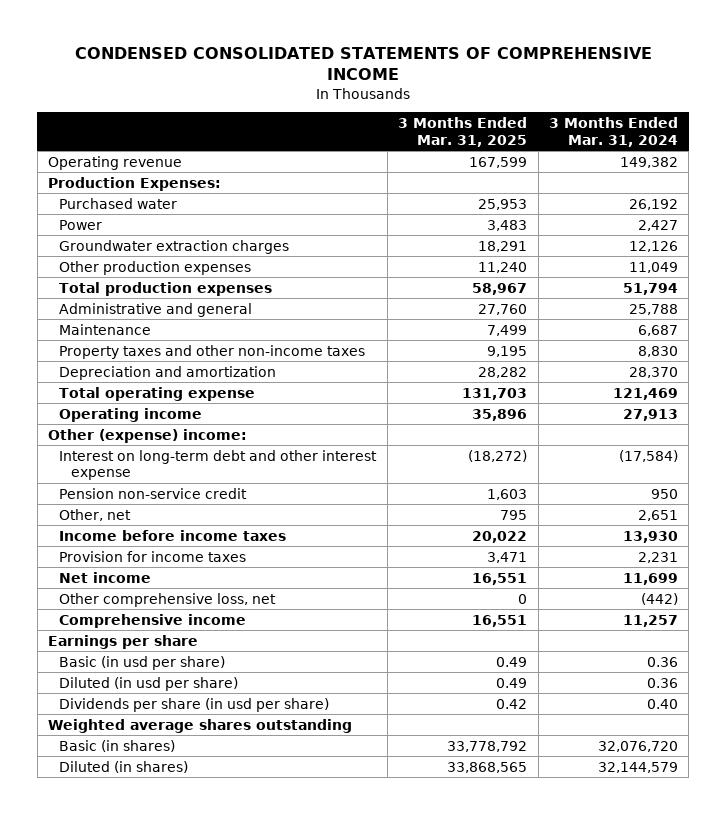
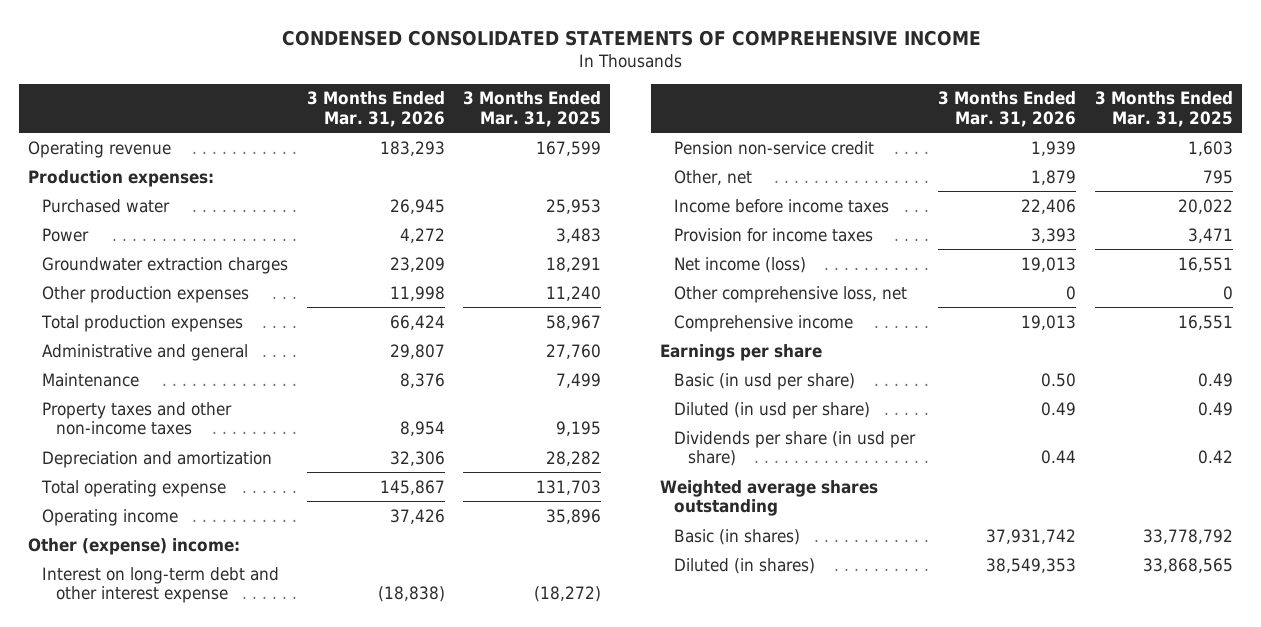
- | 3 Months Ended Mar. 31, 2025 | 3 Months Ended Mar. 31, 2024
+ | 3 Months Ended Mar. 31, 2026 | 3 Months Ended Mar. 31, 2025
- Production Expenses:
+ Production expenses:
- Net income | 16,551 | 11,699
+ Net income (loss) | 19,013 | 16,551

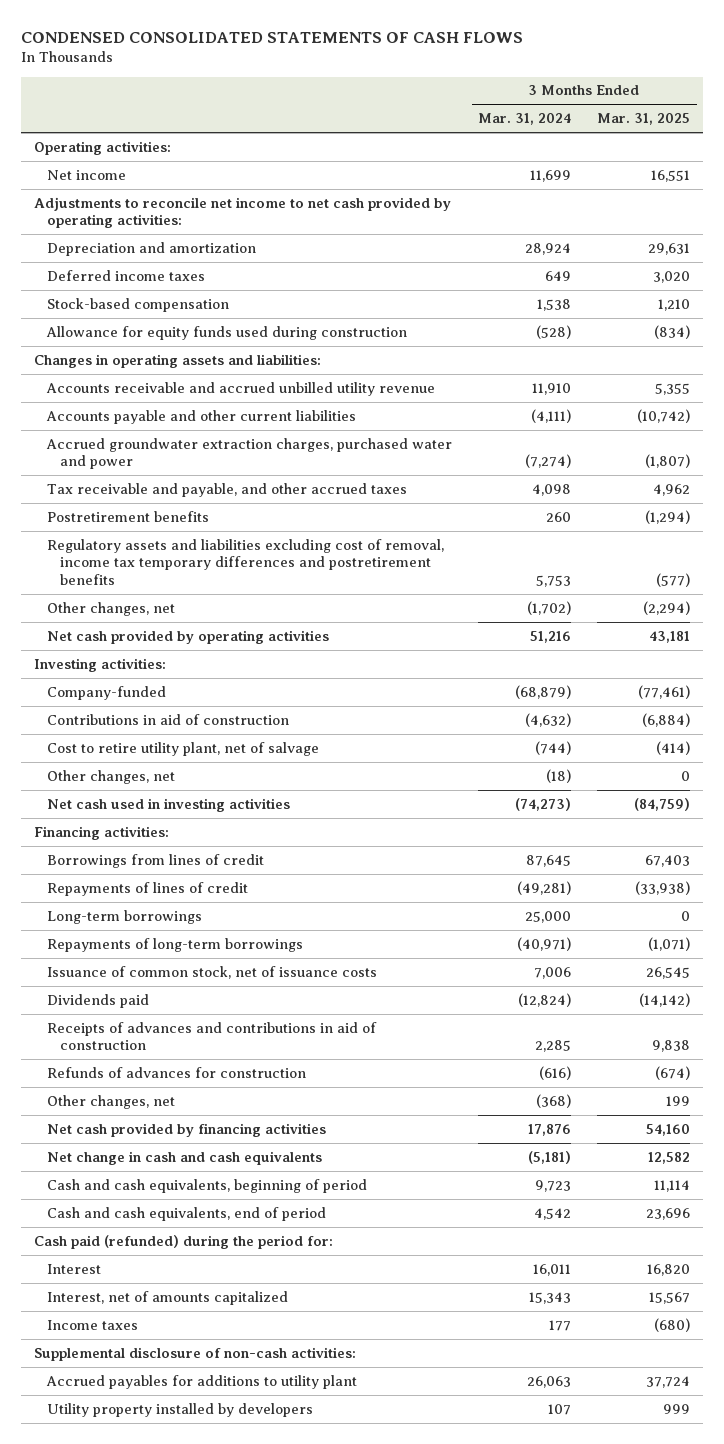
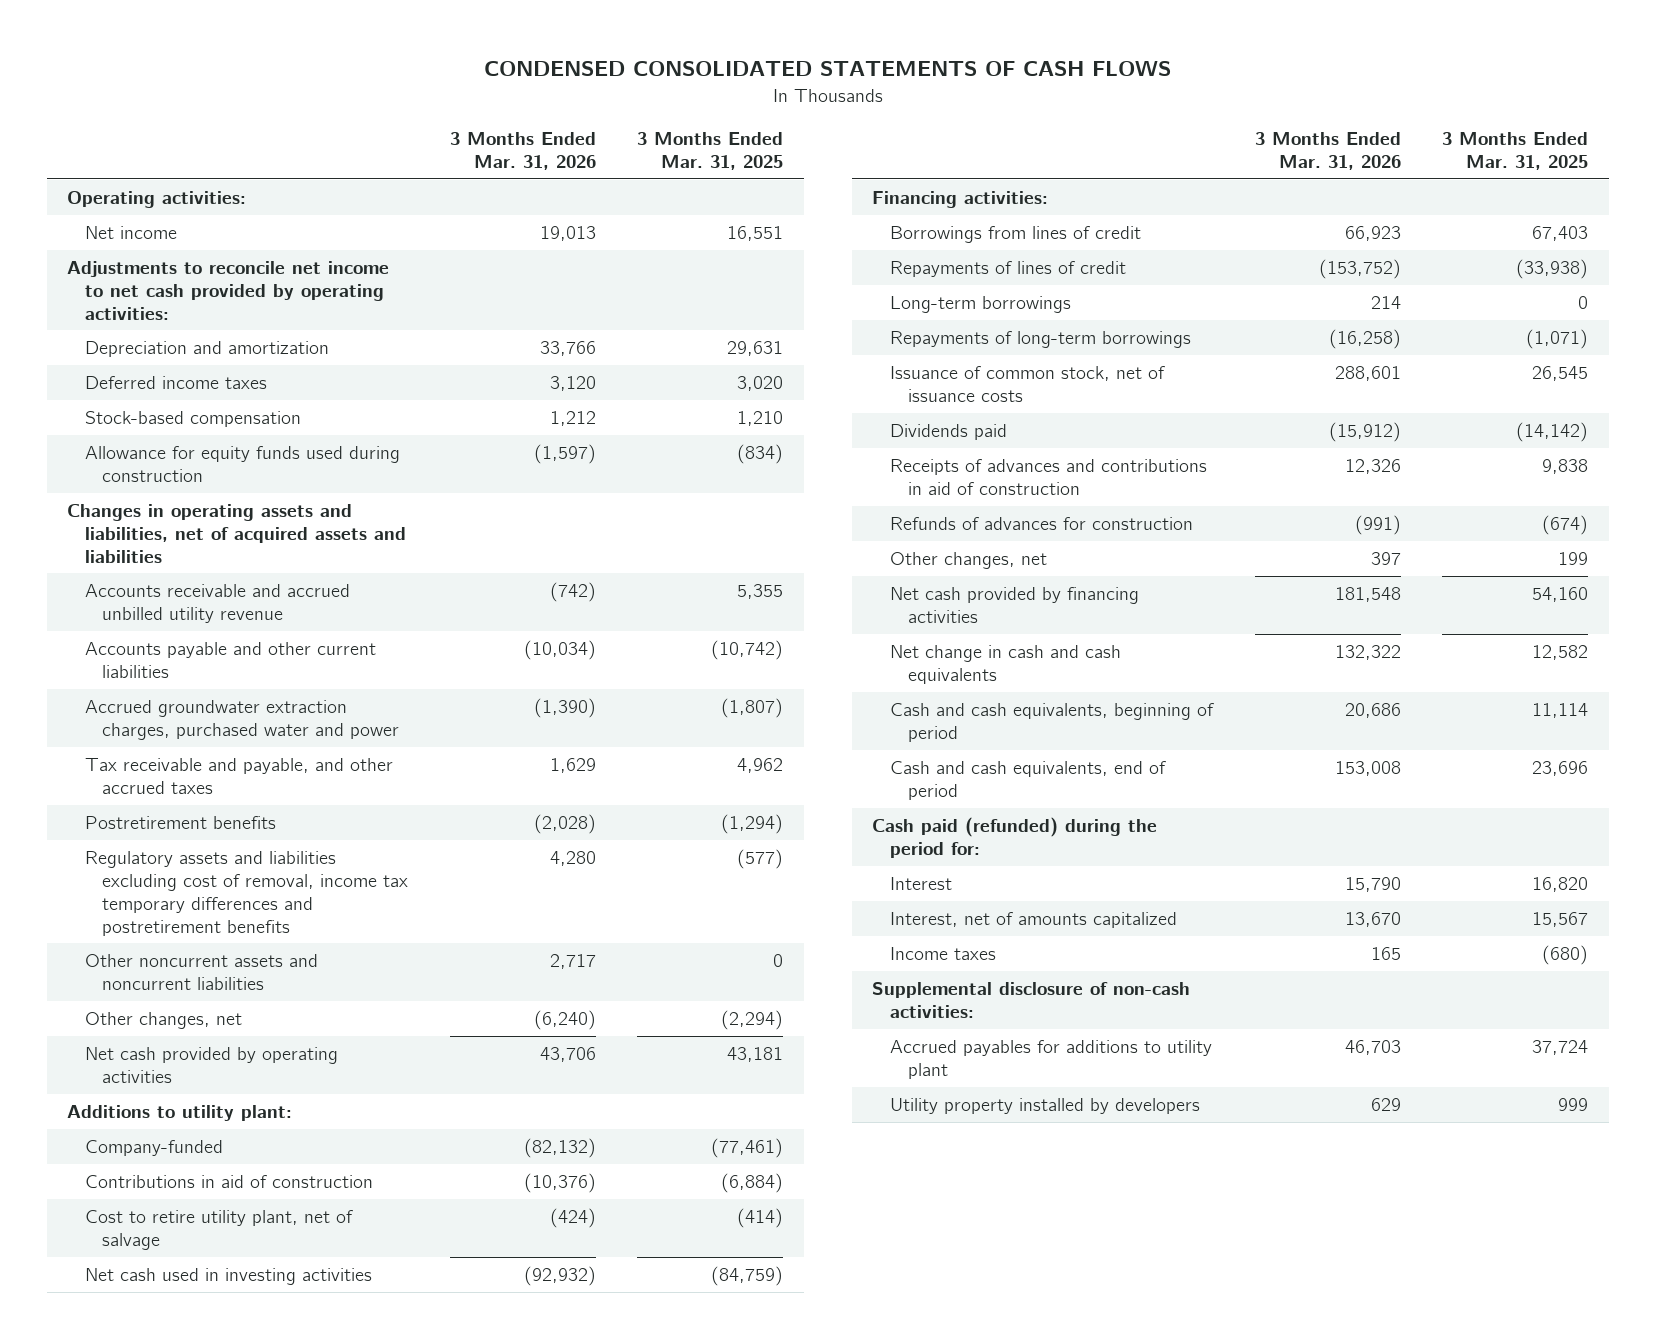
- | 3 Months Ended Mar. 31, 2024 | 3 Months Ended Mar. 31, 2025
+ | 3 Months Ended Mar. 31, 2026 | 3 Months Ended Mar. 31, 2025
- Changes in operating assets and liabilities:
+ Changes in operating assets and liabilities, net of acquired assets and liabilities
+ Other noncurrent assets and noncurrent liabilities | 2,717 | 0
- Investing activities:
+ Additions to utility plant:
- Other changes, net | (18) | 0

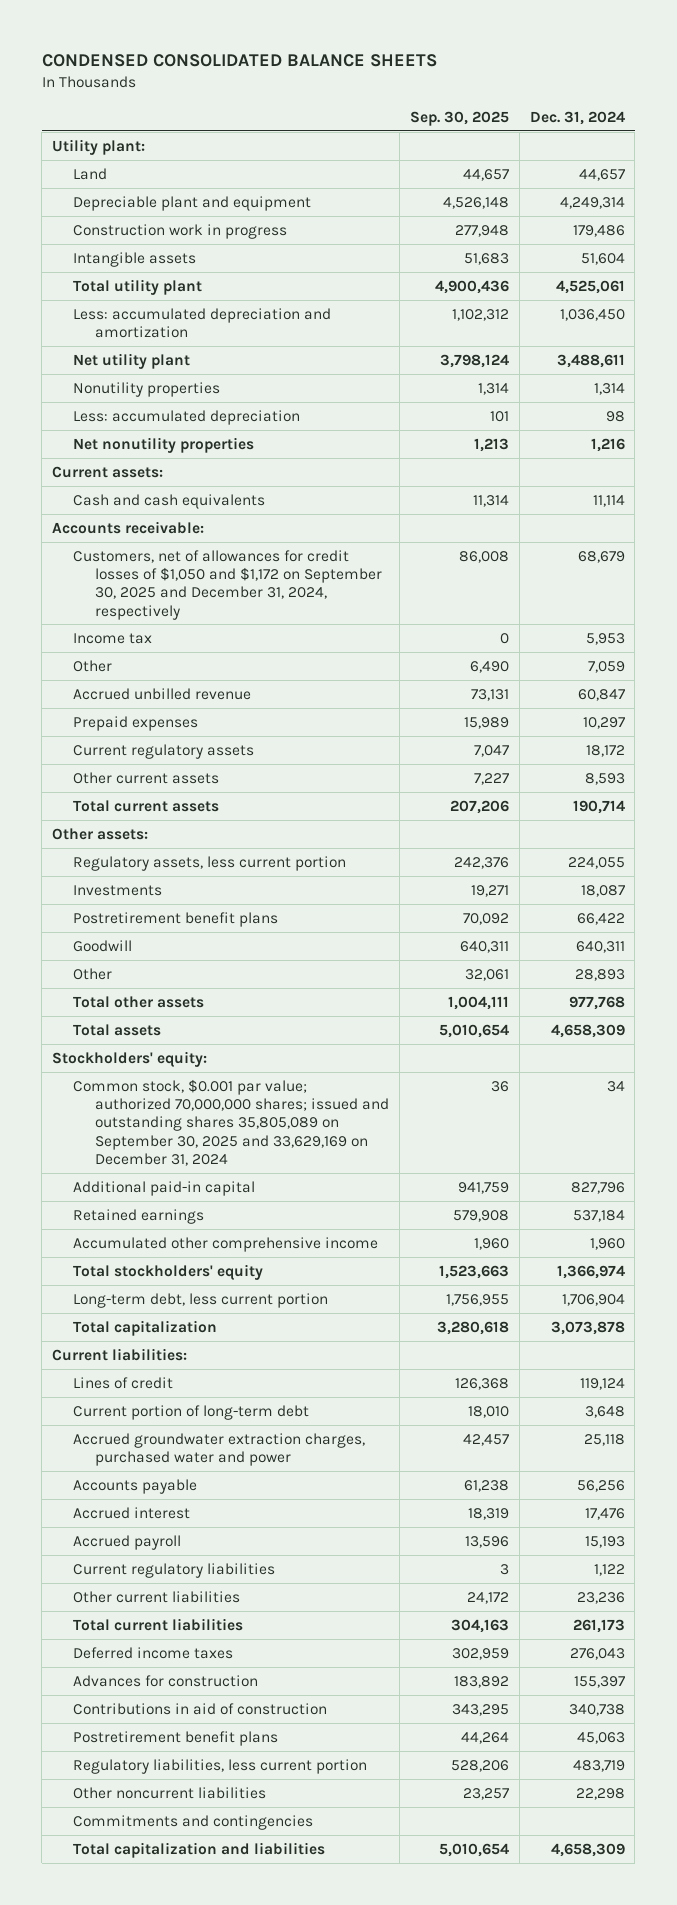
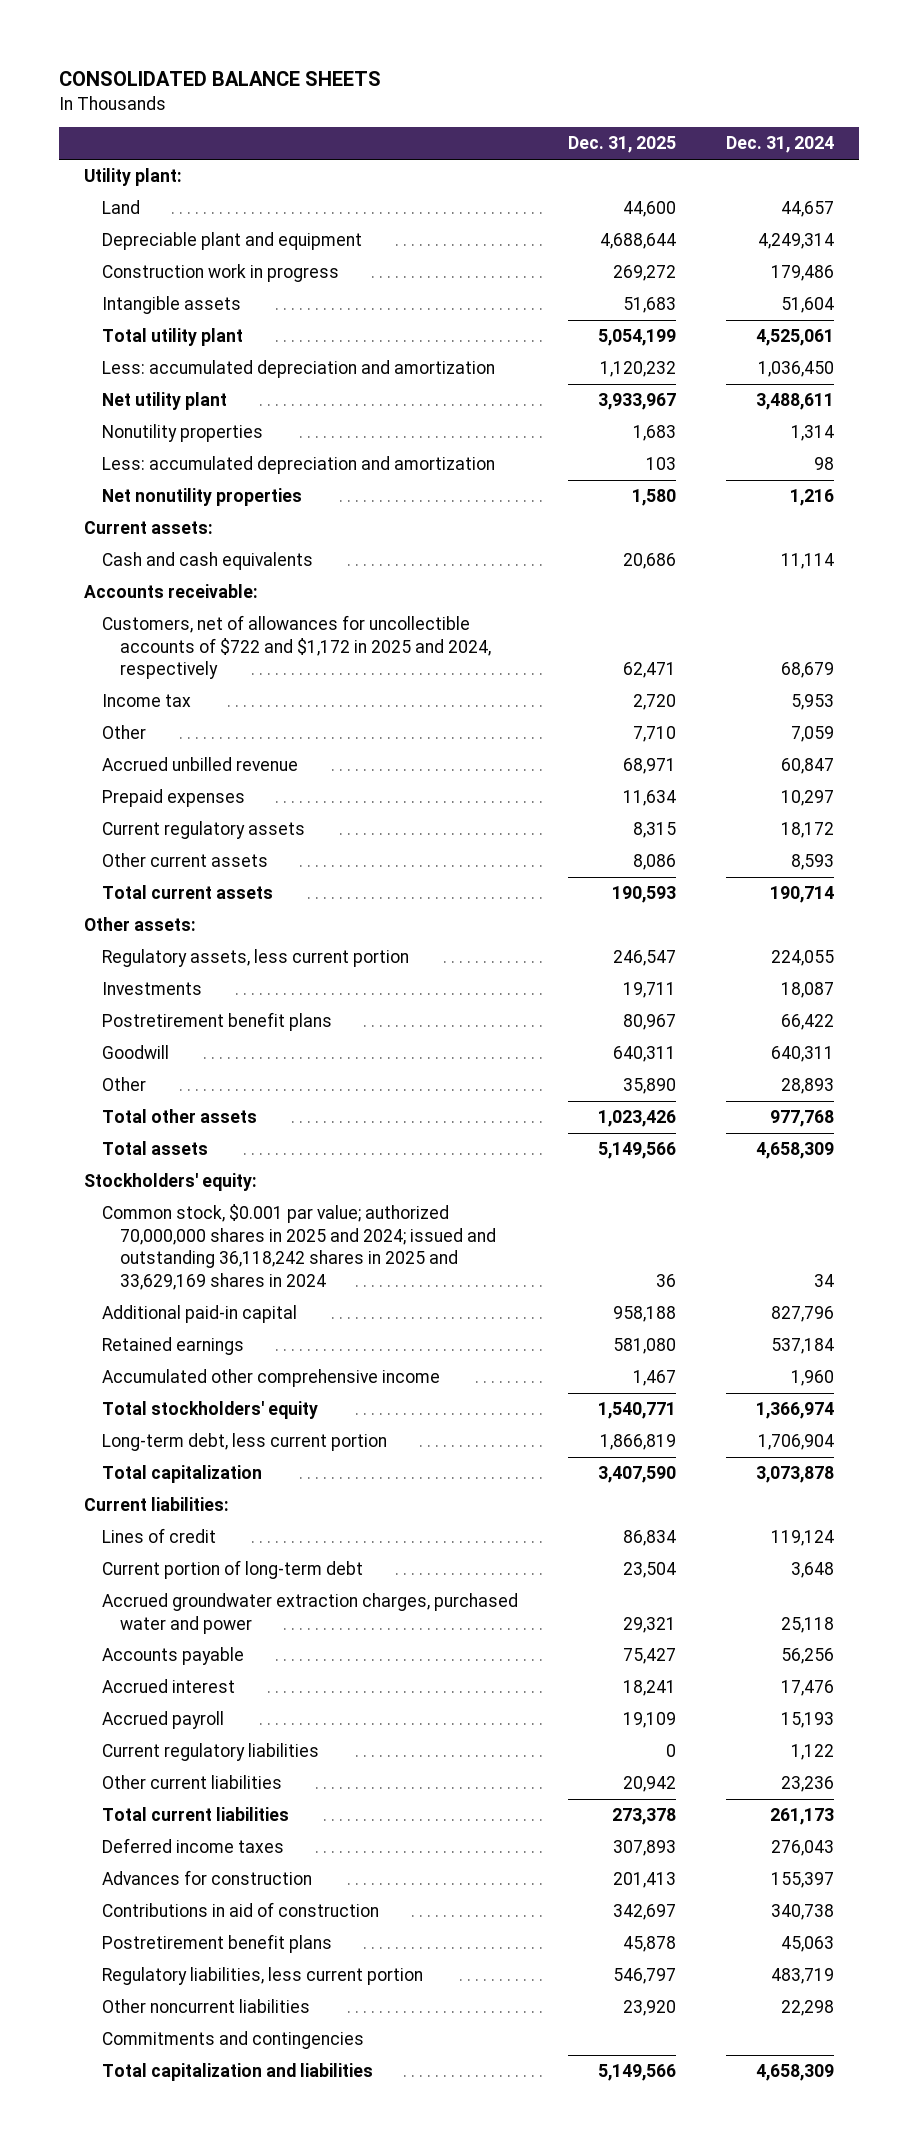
- CONDENSED CONSOLIDATED BALANCE SHEETS
+ CONSOLIDATED BALANCE SHEETS
- | Sep. 30, 2025 | Dec. 31, 2024
+ | Dec. 31, 2025 | Dec. 31, 2024
- Less: accumulated depreciation | 101 | 98
+ Less: accumulated depreciation and amortization | 103 | 98
- Customers, net of allowances for credit losses of $1,050 and $1,172 on September 30, 2025 and December 31, 2024, respectively | 86,008 | 68,679
+ Customers, net of allowances for uncollectible accounts of $722 and $1,172 in 2025 and 2024, respectively | 62,471 | 68,679
- Common stock, $0.001 par value; authorized 70,000,000 shares; issued and outstanding shares 35,805,089 on September 30, 2025 and 33,629,169 on December 31, 2024 | 36 | 34
+ Common stock, $0.001 par value; authorized 70,000,000 shares in 2025 and 2024; issued and outstanding 36,118,242 shares in 2025 and 33,629,169 shares in 2024 | 36 | 34

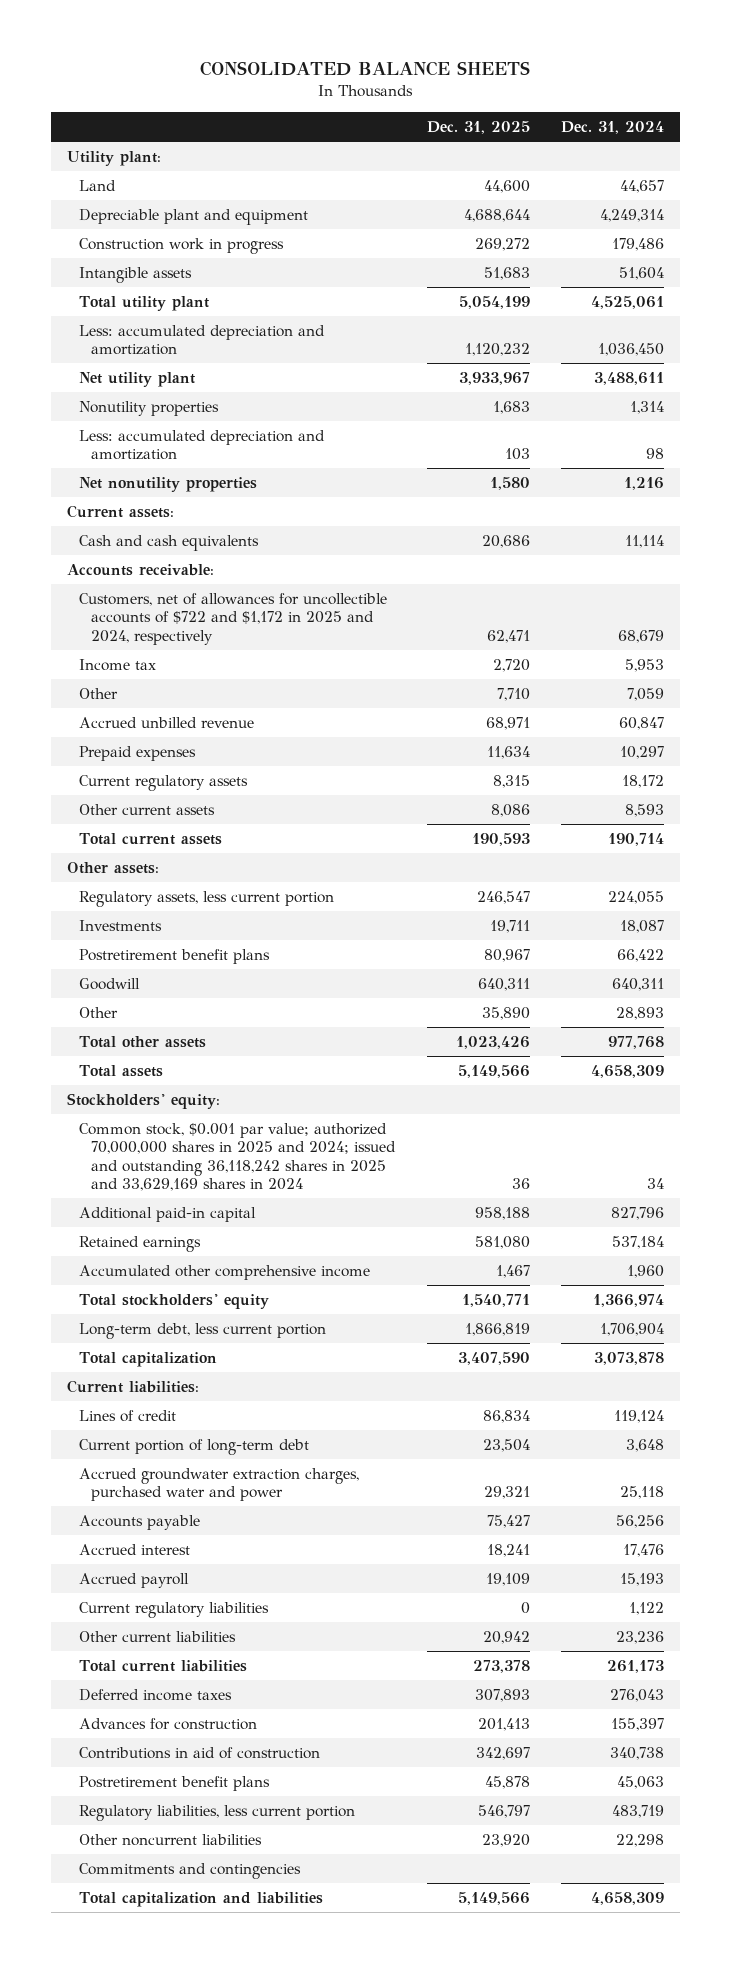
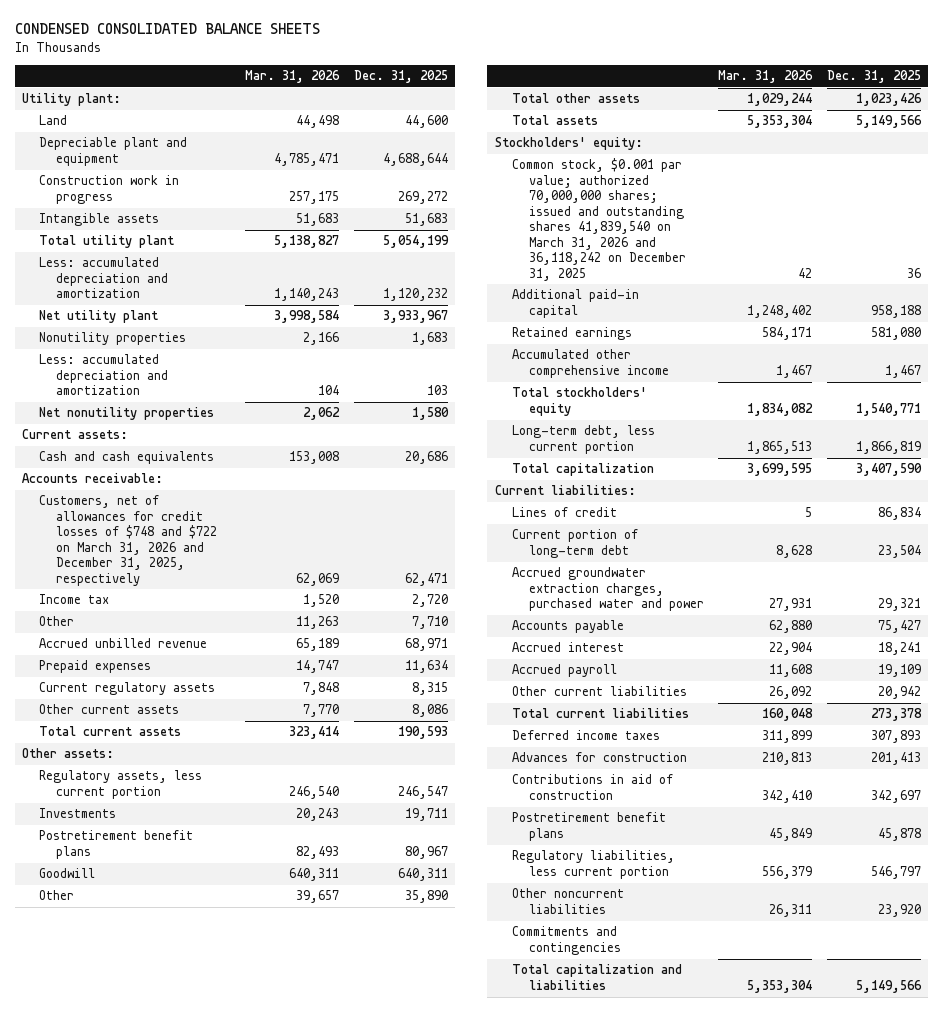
- CONSOLIDATED BALANCE SHEETS
+ CONDENSED CONSOLIDATED BALANCE SHEETS
- | Dec. 31, 2025 | Dec. 31, 2024
+ | Mar. 31, 2026 | Dec. 31, 2025
- Customers, net of allowances for uncollectible accounts of $722 and $1,172 in 2025 and 2024, respectively | 62,471 | 68,679
+ Customers, net of allowances for credit losses of $748 and $722 on March 31, 2026 and December 31, 2025, respectively | 62,069 | 62,471
- Common stock, $0.001 par value; authorized 70,000,000 shares in 2025 and 2024; issued and outstanding 36,118,242 shares in 2025 and 33,629,169 shares in 2024 | 36 | 34
+ Common stock, $0.001 par value; authorized 70,000,000 shares; issued and outstanding shares 41,839,540 on March 31, 2026 and 36,118,242 on December 31, 2025 | 42 | 36
- Current regulatory liabilities | 0 | 1,122

